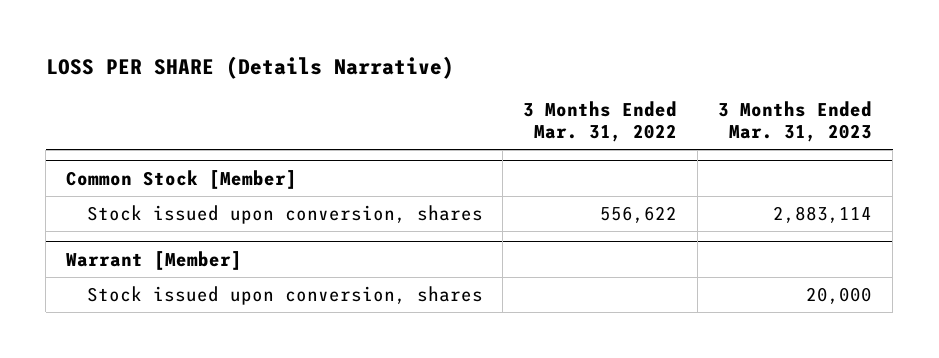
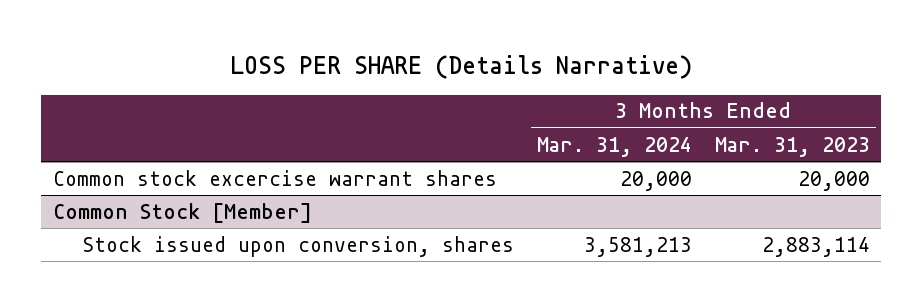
- | 3 Months Ended Mar. 31, 2022 | 3 Months Ended Mar. 31, 2023
+ | 3 Months Ended Mar. 31, 2024 | 3 Months Ended Mar. 31, 2023
+ Common stock excercise warrant shares | 20,000 | 20,000
- Warrant [Member]
- Stock issued upon conversion, shares | | 20,000

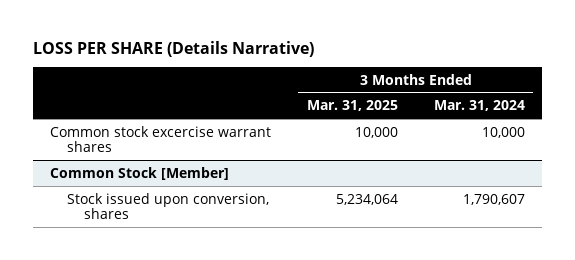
- | 3 Months Ended Mar. 31, 2024 | 3 Months Ended Mar. 31, 2023
+ | 3 Months Ended Mar. 31, 2025 | 3 Months Ended Mar. 31, 2024
- Common stock excercise warrant shares | 20,000 | 20,000
+ Common stock excercise warrant shares | 10,000 | 10,000
@ Common Stock [Member]
- Stock issued upon conversion, shares | 3,581,213 | 2,883,114
+ Stock issued upon conversion, shares | 5,234,064 | 1,790,607

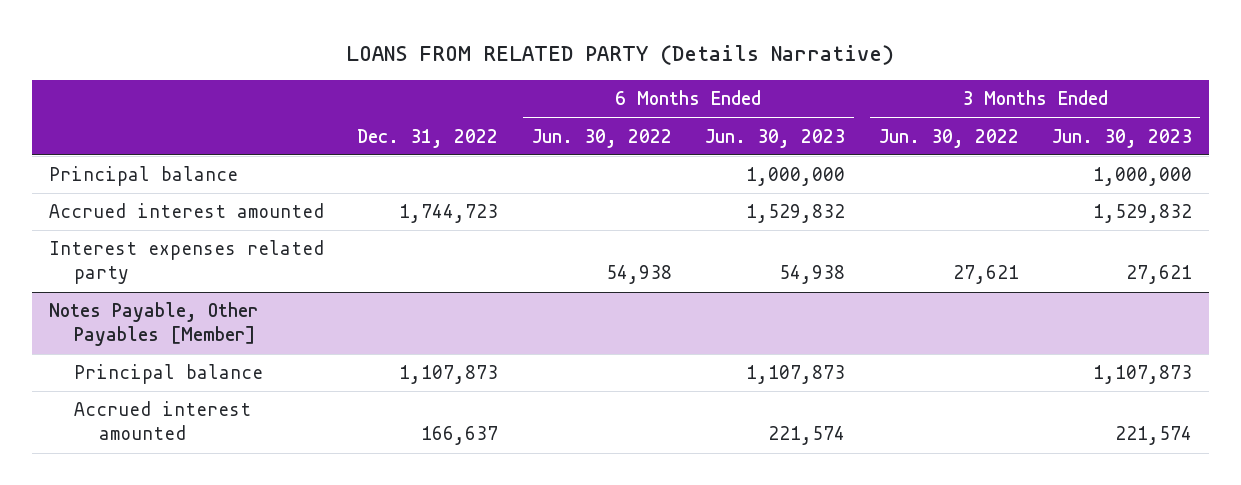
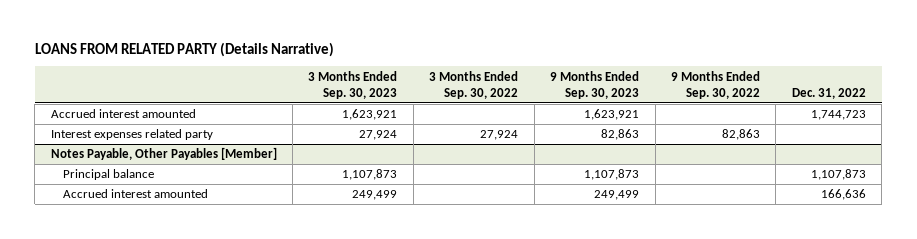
- | Dec. 31, 2022 | 6 Months Ended Jun. 30, 2022 | 6 Months Ended Jun. 30, 2023 | 3 Months Ended Jun. 30, 2022 | 3 Months Ended Jun. 30, 2023
+ | 3 Months Ended Sep. 30, 2023 | 3 Months Ended Sep. 30, 2022 | 9 Months Ended Sep. 30, 2023 | 9 Months Ended Sep. 30, 2022 | Dec. 31, 2022
- Principal balance | | | 1,000,000 | | 1,000,000
@ Notes Payable, Other Payables [Member]
- Accrued interest amounted | 166,637 | | 221,574 | | 221,574
+ Accrued interest amounted | 249,499 | | 249,499 | | 166,636

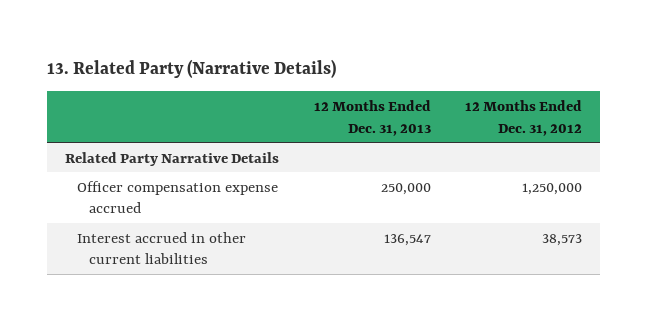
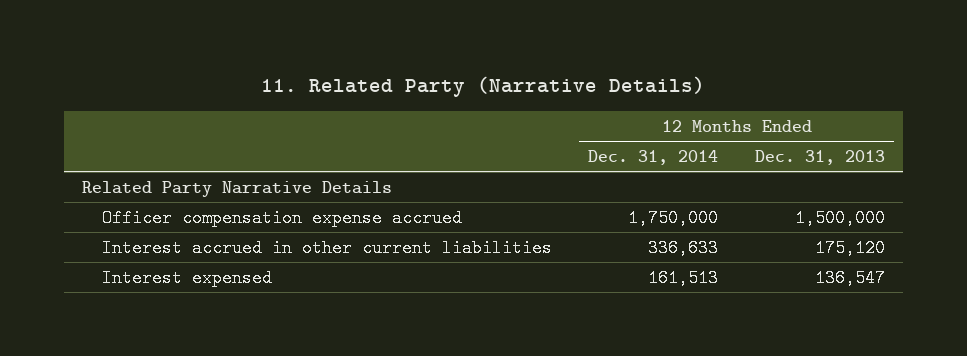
- 13. Related Party (Narrative Details)
+ 11. Related Party (Narrative Details)
- | 12 Months Ended Dec. 31, 2013 | 12 Months Ended Dec. 31, 2012
+ | 12 Months Ended Dec. 31, 2014 | 12 Months Ended Dec. 31, 2013
- Officer compensation expense accrued | 250,000 | 1,250,000
- Interest accrued in other current liabilities | 136,547 | 38,573
+ Officer compensation expense accrued | 1,750,000 | 1,500,000
+ Interest accrued in other current liabilities | 336,633 | 175,120
+ Interest expensed | 161,513 | 136,547

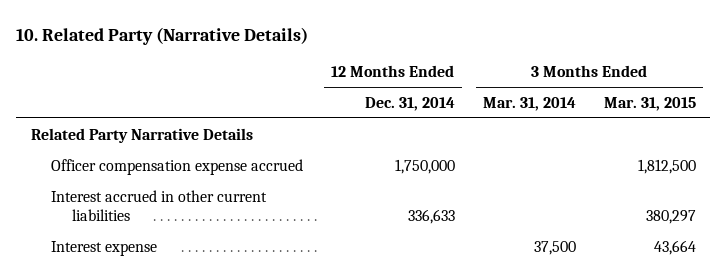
- 11. Related Party (Narrative Details)
+ 10. Related Party (Narrative Details)
- | 12 Months Ended Dec. 31, 2014 | 12 Months Ended Dec. 31, 2013
+ | 12 Months Ended Dec. 31, 2014 | 3 Months Ended Mar. 31, 2014 | 3 Months Ended Mar. 31, 2015
- Interest expensed | 161,513 | 136,547
+ Interest expense | | 37,500 | 43,664

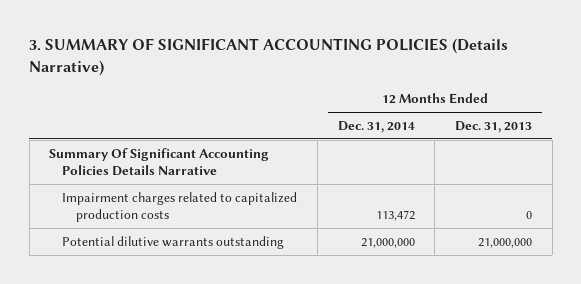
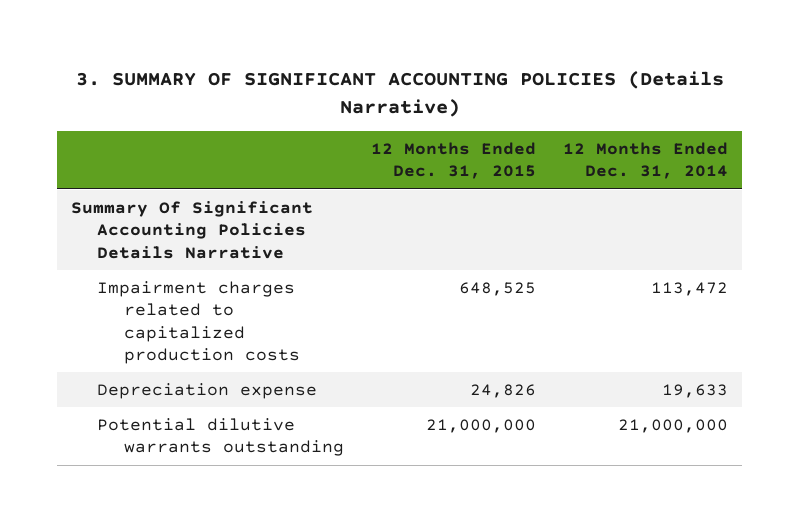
- | 12 Months Ended Dec. 31, 2014 | 12 Months Ended Dec. 31, 2013
+ | 12 Months Ended Dec. 31, 2015 | 12 Months Ended Dec. 31, 2014
+ Depreciation expense | 24,826 | 19,633

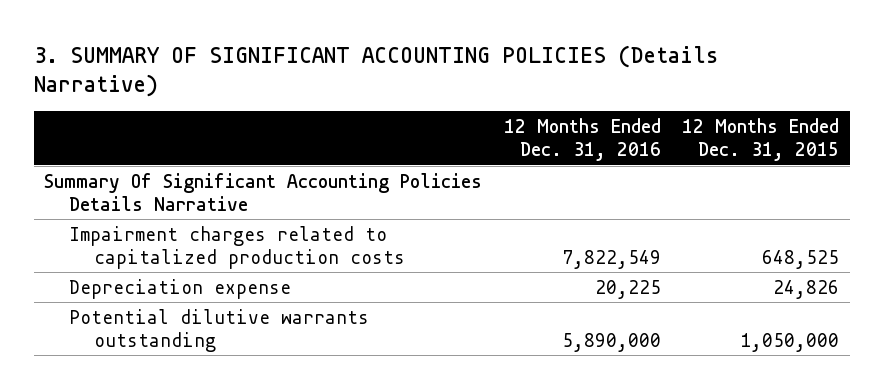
- | 12 Months Ended Dec. 31, 2015 | 12 Months Ended Dec. 31, 2014
+ | 12 Months Ended Dec. 31, 2016 | 12 Months Ended Dec. 31, 2015
- Potential dilutive warrants outstanding | 21,000,000 | 21,000,000
+ Potential dilutive warrants outstanding | 5,890,000 | 1,050,000

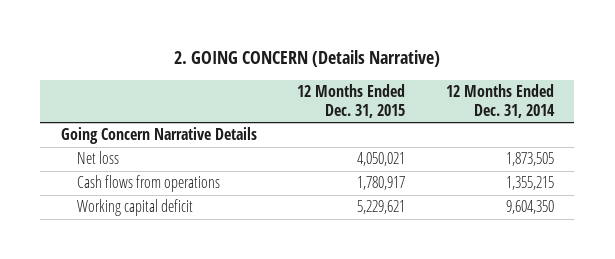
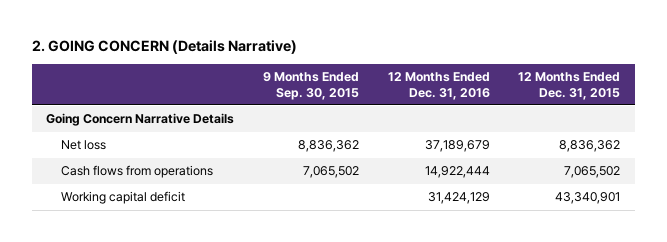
- | 12 Months Ended Dec. 31, 2015 | 12 Months Ended Dec. 31, 2014
+ | 9 Months Ended Sep. 30, 2015 | 12 Months Ended Dec. 31, 2016 | 12 Months Ended Dec. 31, 2015
- Net loss | 4,050,021 | 1,873,505
- Cash flows from operations | 1,780,917 | 1,355,215
- Working capital deficit | 5,229,621 | 9,604,350
+ Net loss | 8,836,362 | 37,189,679 | 8,836,362
+ Cash flows from operations | 7,065,502 | 14,922,444 | 7,065,502
+ Working capital deficit | | 31,424,129 | 43,340,901

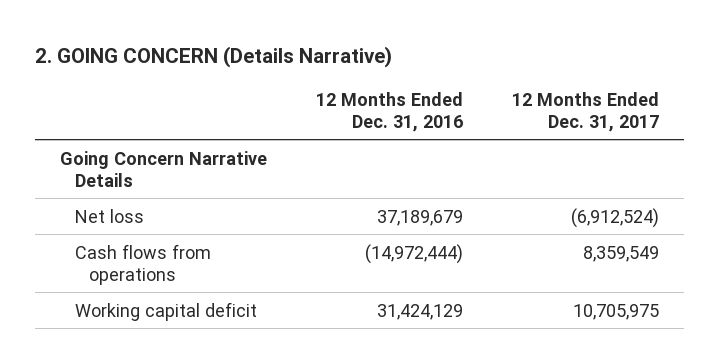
- | 9 Months Ended Sep. 30, 2015 | 12 Months Ended Dec. 31, 2016 | 12 Months Ended Dec. 31, 2015
+ | 12 Months Ended Dec. 31, 2016 | 12 Months Ended Dec. 31, 2017
- Cash flows from operations | 7,065,502 | 14,922,444 | 7,065,502
+ Cash flows from operations | (14,972,444) | 8,359,549

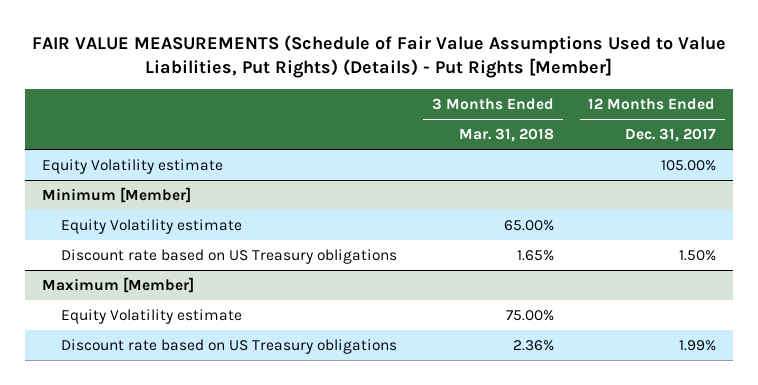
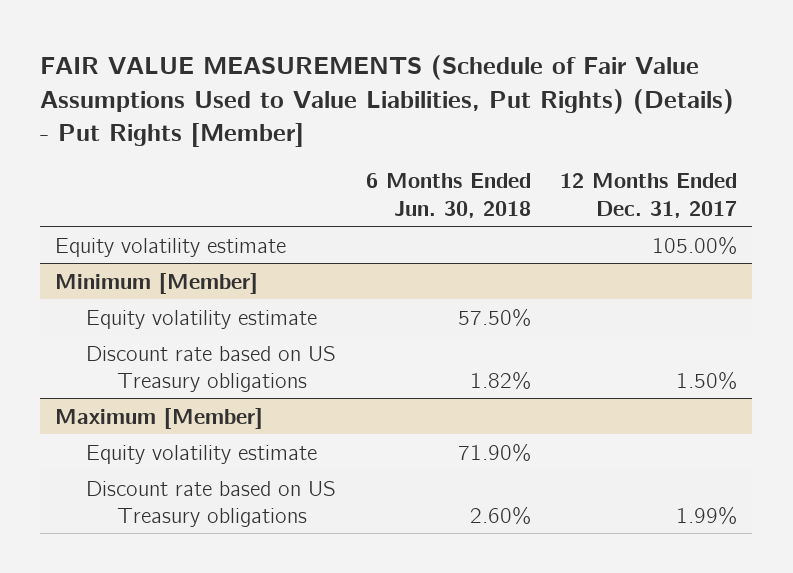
- | 3 Months Ended Mar. 31, 2018 | 12 Months Ended Dec. 31, 2017
+ | 6 Months Ended Jun. 30, 2018 | 12 Months Ended Dec. 31, 2017
- Equity Volatility estimate | | 105.00%
+ Equity volatility estimate | | 105.00%
@ Minimum [Member]
- Equity Volatility estimate | 65.00% |
+ Equity volatility estimate | 57.50% |
@ Maximum [Member]
- Equity Volatility estimate | 75.00% |
+ Equity volatility estimate | 71.90% |

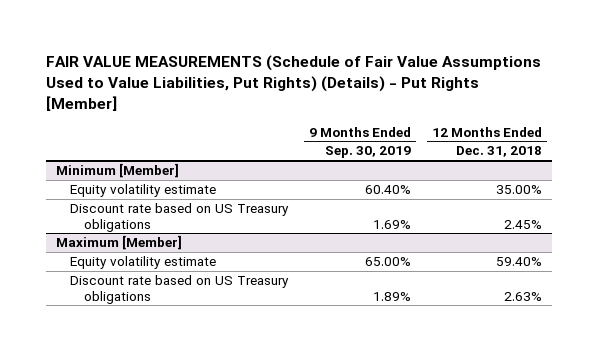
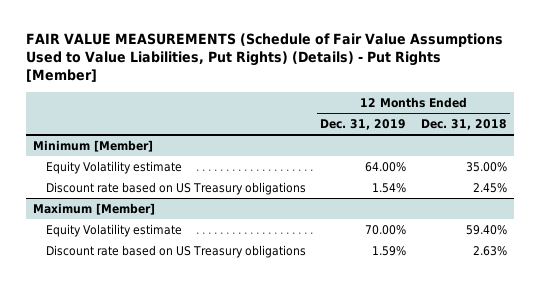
- | 9 Months Ended Sep. 30, 2019 | 12 Months Ended Dec. 31, 2018
+ | 12 Months Ended Dec. 31, 2019 | 12 Months Ended Dec. 31, 2018
@ Minimum [Member]
- Equity volatility estimate | 60.40% | 35.00%
+ Equity Volatility estimate | 64.00% | 35.00%
@ Maximum [Member]
- Equity volatility estimate | 65.00% | 59.40%
+ Equity Volatility estimate | 70.00% | 59.40%

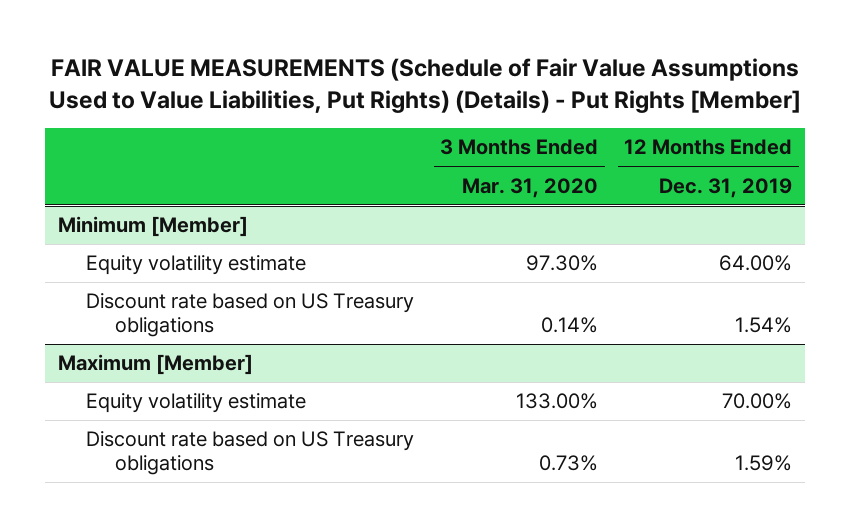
- | 12 Months Ended Dec. 31, 2019 | 12 Months Ended Dec. 31, 2018
+ | 3 Months Ended Mar. 31, 2020 | 12 Months Ended Dec. 31, 2019
@ Minimum [Member]
- Equity Volatility estimate | 64.00% | 35.00%
+ Equity volatility estimate | 97.30% | 64.00%
@ Maximum [Member]
- Equity Volatility estimate | 70.00% | 59.40%
+ Equity volatility estimate | 133.00% | 70.00%

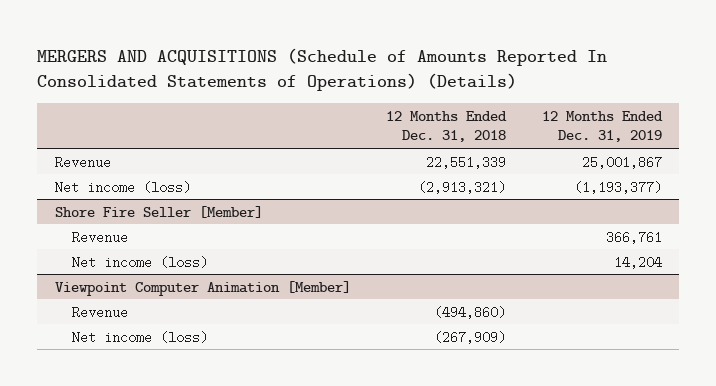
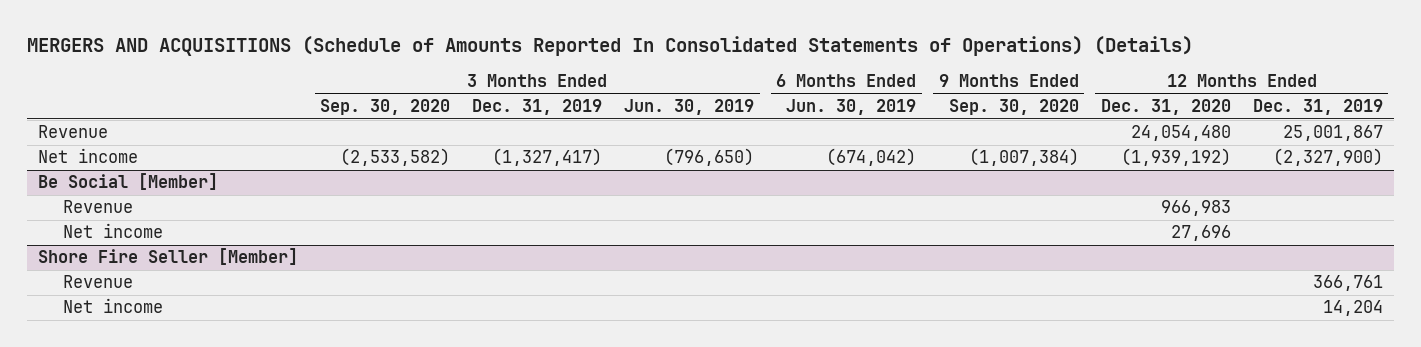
- | 12 Months Ended Dec. 31, 2018 | 12 Months Ended Dec. 31, 2019
+ | 3 Months Ended Sep. 30, 2020 | 3 Months Ended Dec. 31, 2019 | 3 Months Ended Jun. 30, 2019 | 6 Months Ended Jun. 30, 2019 | 9 Months Ended Sep. 30, 2020 | 12 Months Ended Dec. 31, 2020 | 12 Months Ended Dec. 31, 2019
- Net income (loss) | (2,913,321) | (1,193,377)
+ Net income | (2,533,582) | (1,327,417) | (796,650) | (674,042) | (1,007,384) | (1,939,192) | (2,327,900)
+ Be Social [Member]
+ Revenue | | | | | | 966,983 |
+ Net income | | | | | | 27,696 |
@ Shore Fire Seller [Member]
- Net income (loss) | | 14,204
- Viewpoint Computer Animation [Member]
- Revenue | (494,860) |
- Net income (loss) | (267,909) |
@ Shore Fire Seller [Member]
+ Net income | | | | | | | 14,204

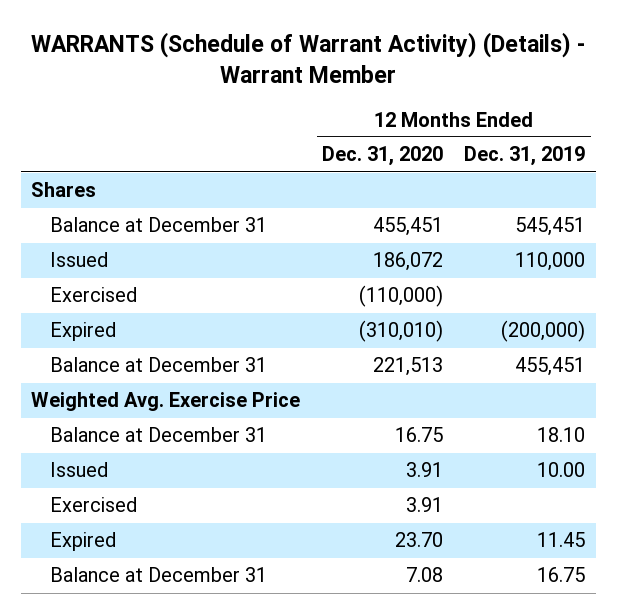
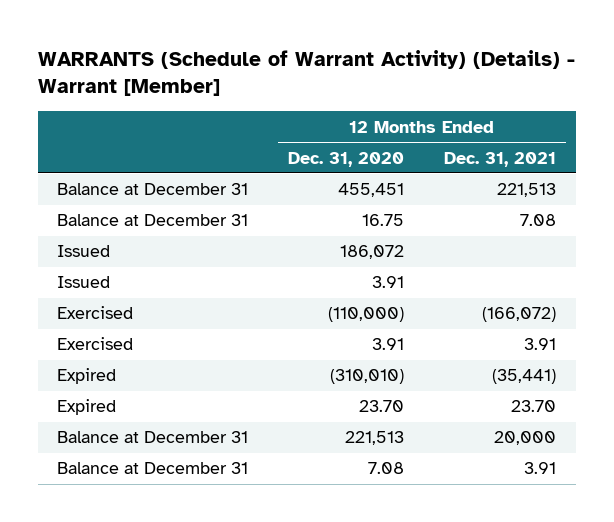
- WARRANTS (Schedule of Warrant Activity) (Details) - Warrant Member
+ WARRANTS (Schedule of Warrant Activity) (Details) - Warrant [Member]
- | 12 Months Ended Dec. 31, 2020 | 12 Months Ended Dec. 31, 2019
+ | 12 Months Ended Dec. 31, 2020 | 12 Months Ended Dec. 31, 2021
- Shares
- Weighted Avg. Exercise Price
moved down: Issued | 186,072 |
moved down: Exercised | (110,000) | (166,072)
moved down: Expired | (310,010) | (35,441)
moved down: Balance at December 31 | 221,513 | 20,000

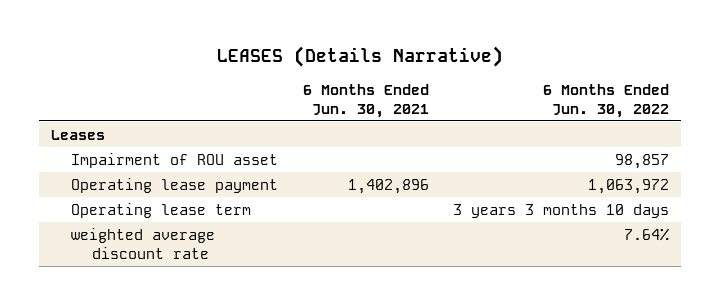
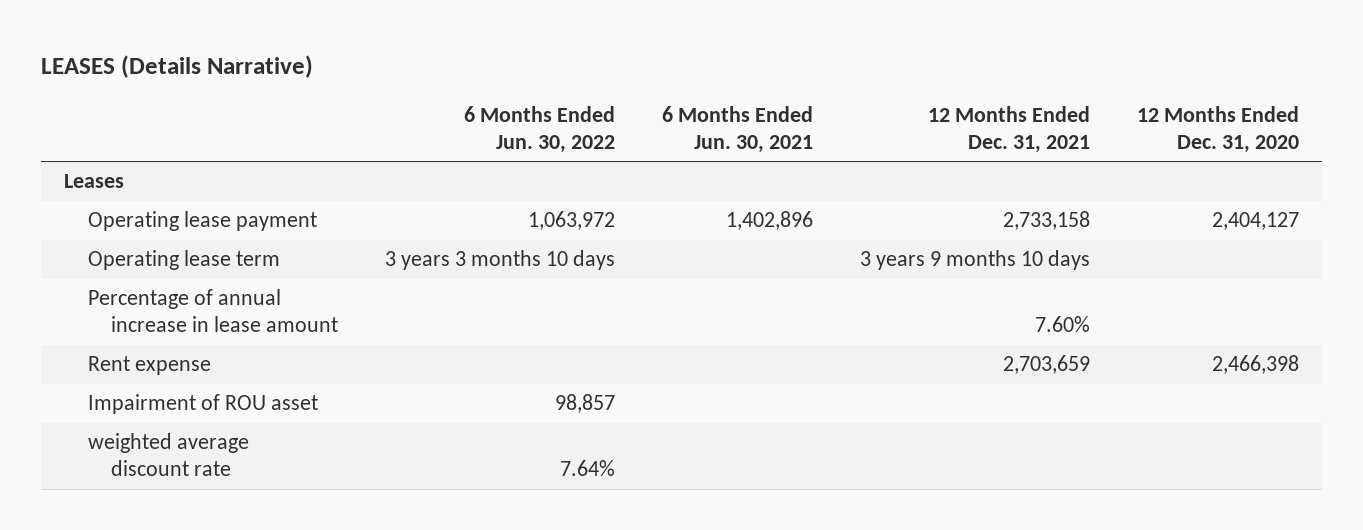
- | 6 Months Ended Jun. 30, 2021 | 6 Months Ended Jun. 30, 2022
+ | 6 Months Ended Jun. 30, 2022 | 6 Months Ended Jun. 30, 2021 | 12 Months Ended Dec. 31, 2021 | 12 Months Ended Dec. 31, 2020
+ Percentage of annual increase in lease amount | | | 7.60% |
+ Rent expense | | | 2,703,659 | 2,466,398
moved down: Impairment of ROU asset | 98,857 | | |

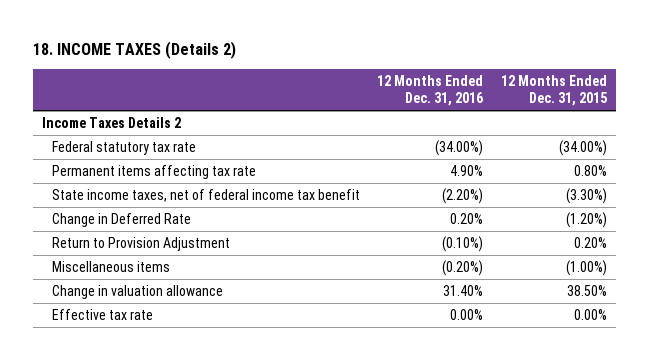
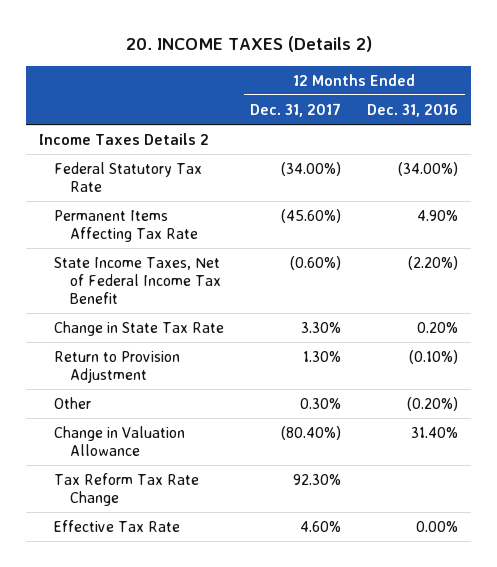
- 18. INCOME TAXES (Details 2)
+ 20. INCOME TAXES (Details 2)
- | 12 Months Ended Dec. 31, 2016 | 12 Months Ended Dec. 31, 2015
+ | 12 Months Ended Dec. 31, 2017 | 12 Months Ended Dec. 31, 2016
- Federal statutory tax rate | (34.00%) | (34.00%)
- Permanent items affecting tax rate | 4.90% | 0.80%
- State income taxes, net of federal income tax benefit | (2.20%) | (3.30%)
- Change in Deferred Rate | 0.20% | (1.20%)
+ Federal Statutory Tax Rate | (34.00%) | (34.00%)
+ Permanent Items Affecting Tax Rate | (45.60%) | 4.90%
+ State Income Taxes, Net of Federal Income Tax Benefit | (0.60%) | (2.20%)
+ Change in State Tax Rate | 3.30% | 0.20%
- Miscellaneous items | (0.20%) | (1.00%)
- Change in valuation allowance | 31.40% | 38.50%
- Effective tax rate | 0.00% | 0.00%
+ Other | 0.30% | (0.20%)
+ Change in Valuation Allowance | (80.40%) | 31.40%
+ Tax Reform Tax Rate Change | 92.30% |
+ Effective Tax Rate | 4.60% | 0.00%

